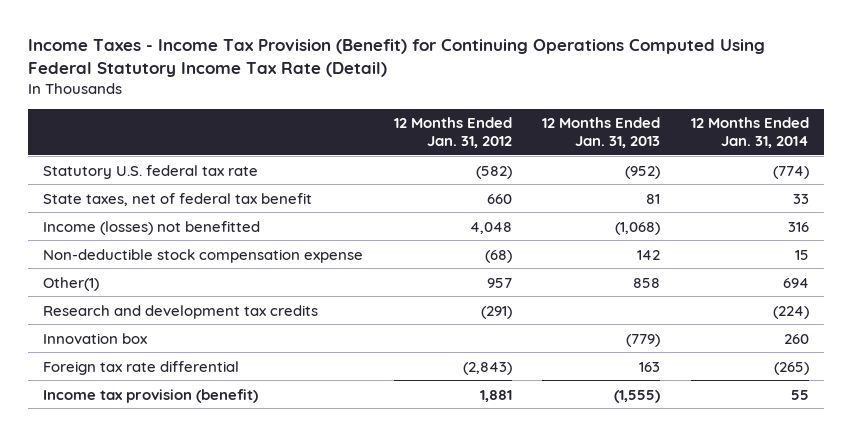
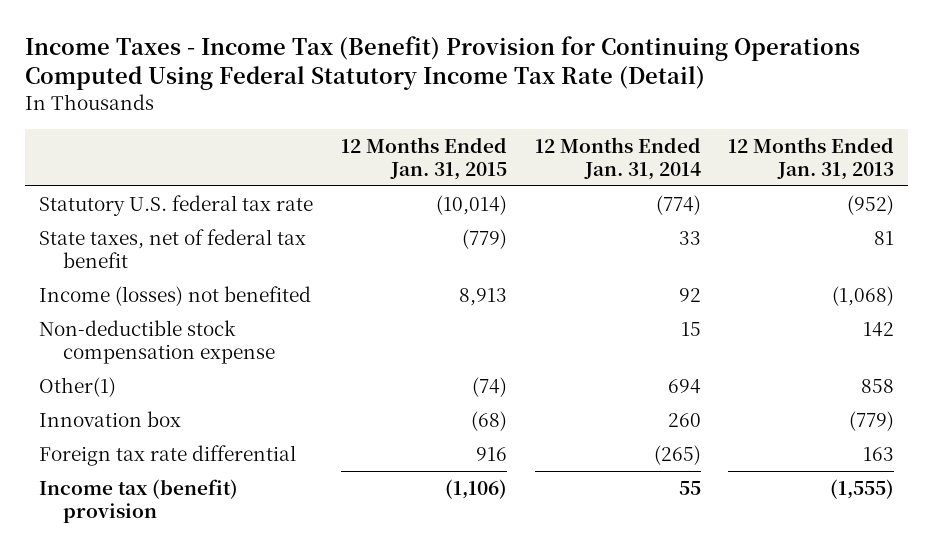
- Income Taxes - Income Tax Provision (Benefit) for Continuing Operations Computed Using Federal Statutory Income Tax Rate (Detail)
+ Income Taxes - Income Tax (Benefit) Provision for Continuing Operations Computed Using Federal Statutory Income Tax Rate (Detail)
- | 12 Months Ended Jan. 31, 2012 | 12 Months Ended Jan. 31, 2013 | 12 Months Ended Jan. 31, 2014
+ | 12 Months Ended Jan. 31, 2015 | 12 Months Ended Jan. 31, 2014 | 12 Months Ended Jan. 31, 2013
- Income (losses) not benefitted | 4,048 | (1,068) | 316
+ Income (losses) not benefited | 8,913 | 92 | (1,068)
- Research and development tax credits | (291) | | (224)
- Income tax provision (benefit) | 1,881 | (1,555) | 55
+ Income tax (benefit) provision | (1,106) | 55 | (1,555)

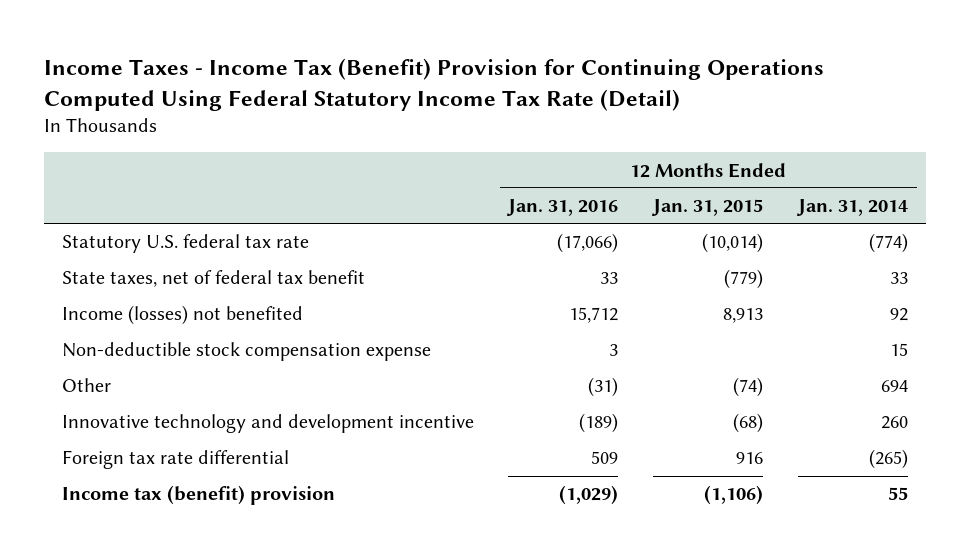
- | 12 Months Ended Jan. 31, 2015 | 12 Months Ended Jan. 31, 2014 | 12 Months Ended Jan. 31, 2013
+ | 12 Months Ended Jan. 31, 2016 | 12 Months Ended Jan. 31, 2015 | 12 Months Ended Jan. 31, 2014
- Other(1) | (74) | 694 | 858
- Innovation box | (68) | 260 | (779)
+ Other | (31) | (74) | 694
+ Innovative technology and development incentive | (189) | (68) | 260

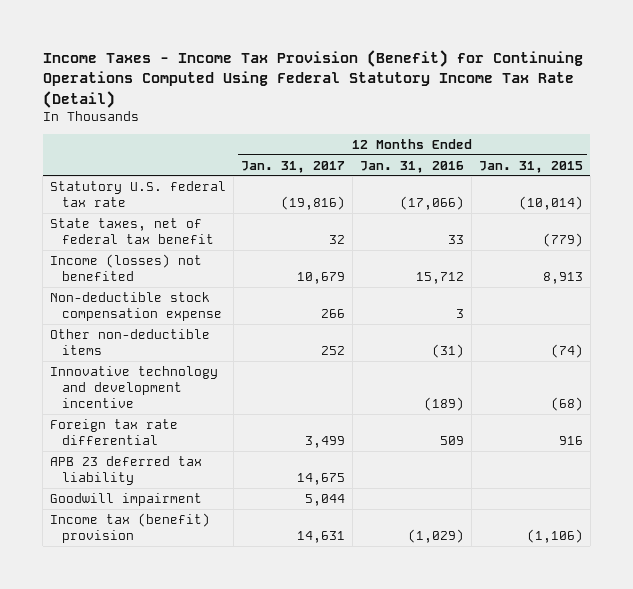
- Income Taxes - Income Tax (Benefit) Provision for Continuing Operations Computed Using Federal Statutory Income Tax Rate (Detail)
+ Income Taxes - Income Tax Provision (Benefit) for Continuing Operations Computed Using Federal Statutory Income Tax Rate (Detail)
- | 12 Months Ended Jan. 31, 2016 | 12 Months Ended Jan. 31, 2015 | 12 Months Ended Jan. 31, 2014
+ | 12 Months Ended Jan. 31, 2017 | 12 Months Ended Jan. 31, 2016 | 12 Months Ended Jan. 31, 2015
- Other | (31) | (74) | 694
+ Other non-deductible items | 252 | (31) | (74)
+ APB 23 deferred tax liability | 14,675 | |
+ Goodwill impairment | 5,044 | |

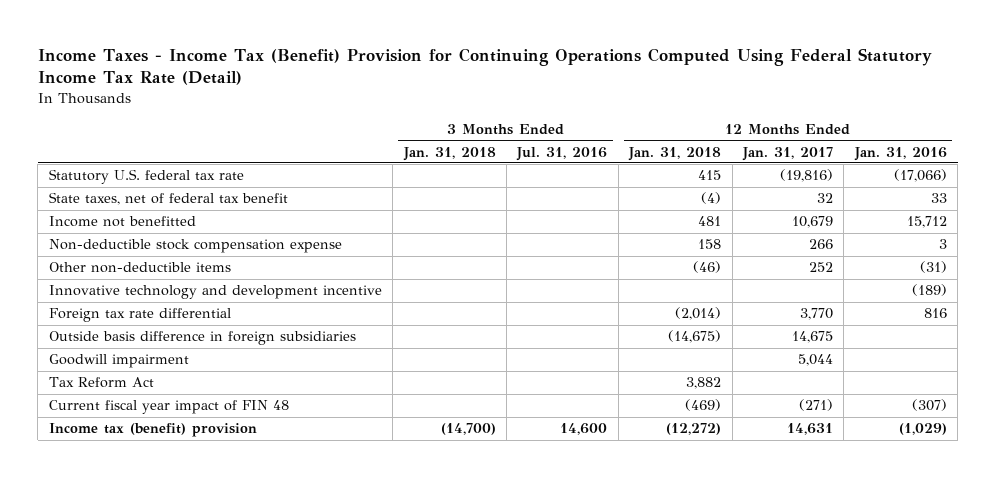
- Income Taxes - Income Tax Provision (Benefit) for Continuing Operations Computed Using Federal Statutory Income Tax Rate (Detail)
+ Income Taxes - Income Tax (Benefit) Provision for Continuing Operations Computed Using Federal Statutory Income Tax Rate (Detail)
- | 12 Months Ended Jan. 31, 2017 | 12 Months Ended Jan. 31, 2016 | 12 Months Ended Jan. 31, 2015
+ | 3 Months Ended Jan. 31, 2018 | 3 Months Ended Jul. 31, 2016 | 12 Months Ended Jan. 31, 2018 | 12 Months Ended Jan. 31, 2017 | 12 Months Ended Jan. 31, 2016
- Income (losses) not benefited | 10,679 | 15,712 | 8,913
+ Income not benefitted | | | 481 | 10,679 | 15,712
- Foreign tax rate differential | 3,499 | 509 | 916
- APB 23 deferred tax liability | 14,675 | |
+ Foreign tax rate differential | | | (2,014) | 3,770 | 816
+ Outside basis difference in foreign subsidiaries | | | (14,675) | 14,675 |
+ Tax Reform Act | | | 3,882 | |
+ Current fiscal year impact of FIN 48 | | | (469) | (271) | (307)

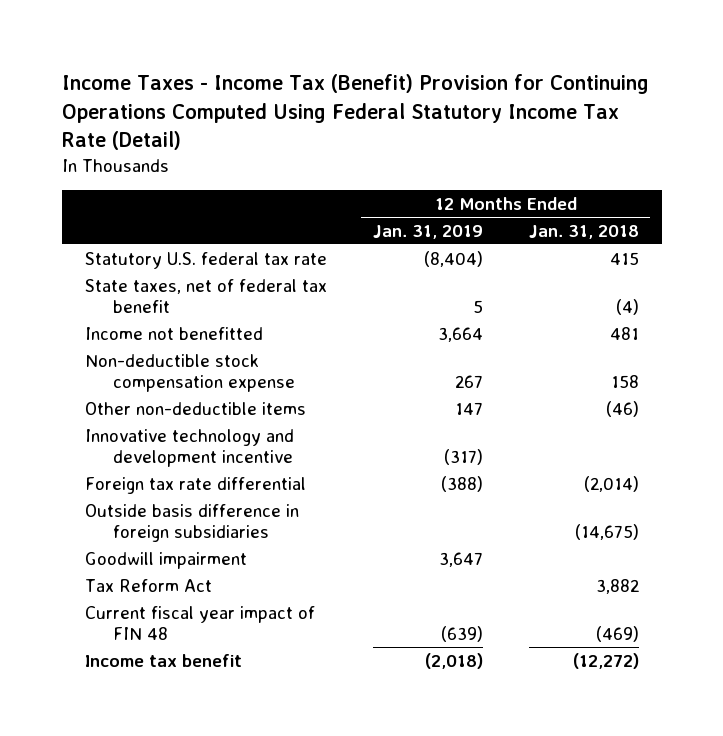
- | 3 Months Ended Jan. 31, 2018 | 3 Months Ended Jul. 31, 2016 | 12 Months Ended Jan. 31, 2018 | 12 Months Ended Jan. 31, 2017 | 12 Months Ended Jan. 31, 2016
+ | 12 Months Ended Jan. 31, 2019 | 12 Months Ended Jan. 31, 2018
- Income tax (benefit) provision | (14,700) | 14,600 | (12,272) | 14,631 | (1,029)
+ Income tax benefit | (2,018) | (12,272)

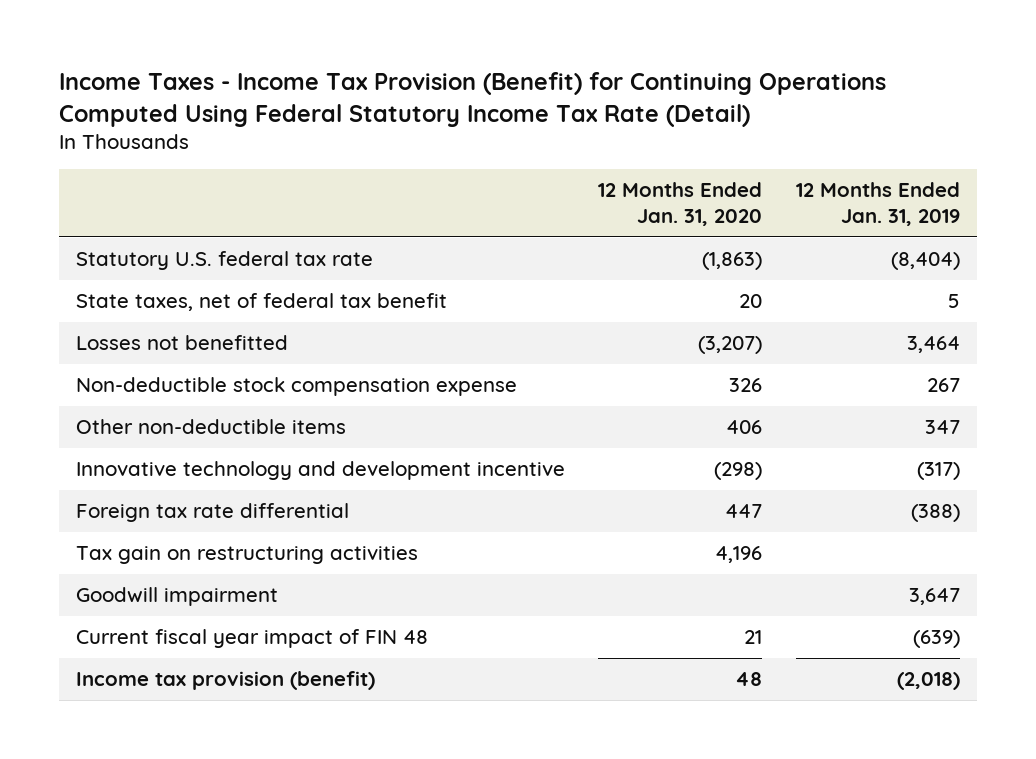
- Income Taxes - Income Tax (Benefit) Provision for Continuing Operations Computed Using Federal Statutory Income Tax Rate (Detail)
+ Income Taxes - Income Tax Provision (Benefit) for Continuing Operations Computed Using Federal Statutory Income Tax Rate (Detail)
- | 12 Months Ended Jan. 31, 2019 | 12 Months Ended Jan. 31, 2018
+ | 12 Months Ended Jan. 31, 2020 | 12 Months Ended Jan. 31, 2019
- Income not benefitted | 3,664 | 481
+ Losses not benefitted | (3,207) | 3,464
- Other non-deductible items | 147 | (46)
+ Other non-deductible items | 406 | 347
- Outside basis difference in foreign subsidiaries | | (14,675)
+ Tax gain on restructuring activities | 4,196 |
- Tax Reform Act | | 3,882
- Income tax benefit | (2,018) | (12,272)
+ Income tax provision (benefit) | 48 | (2,018)

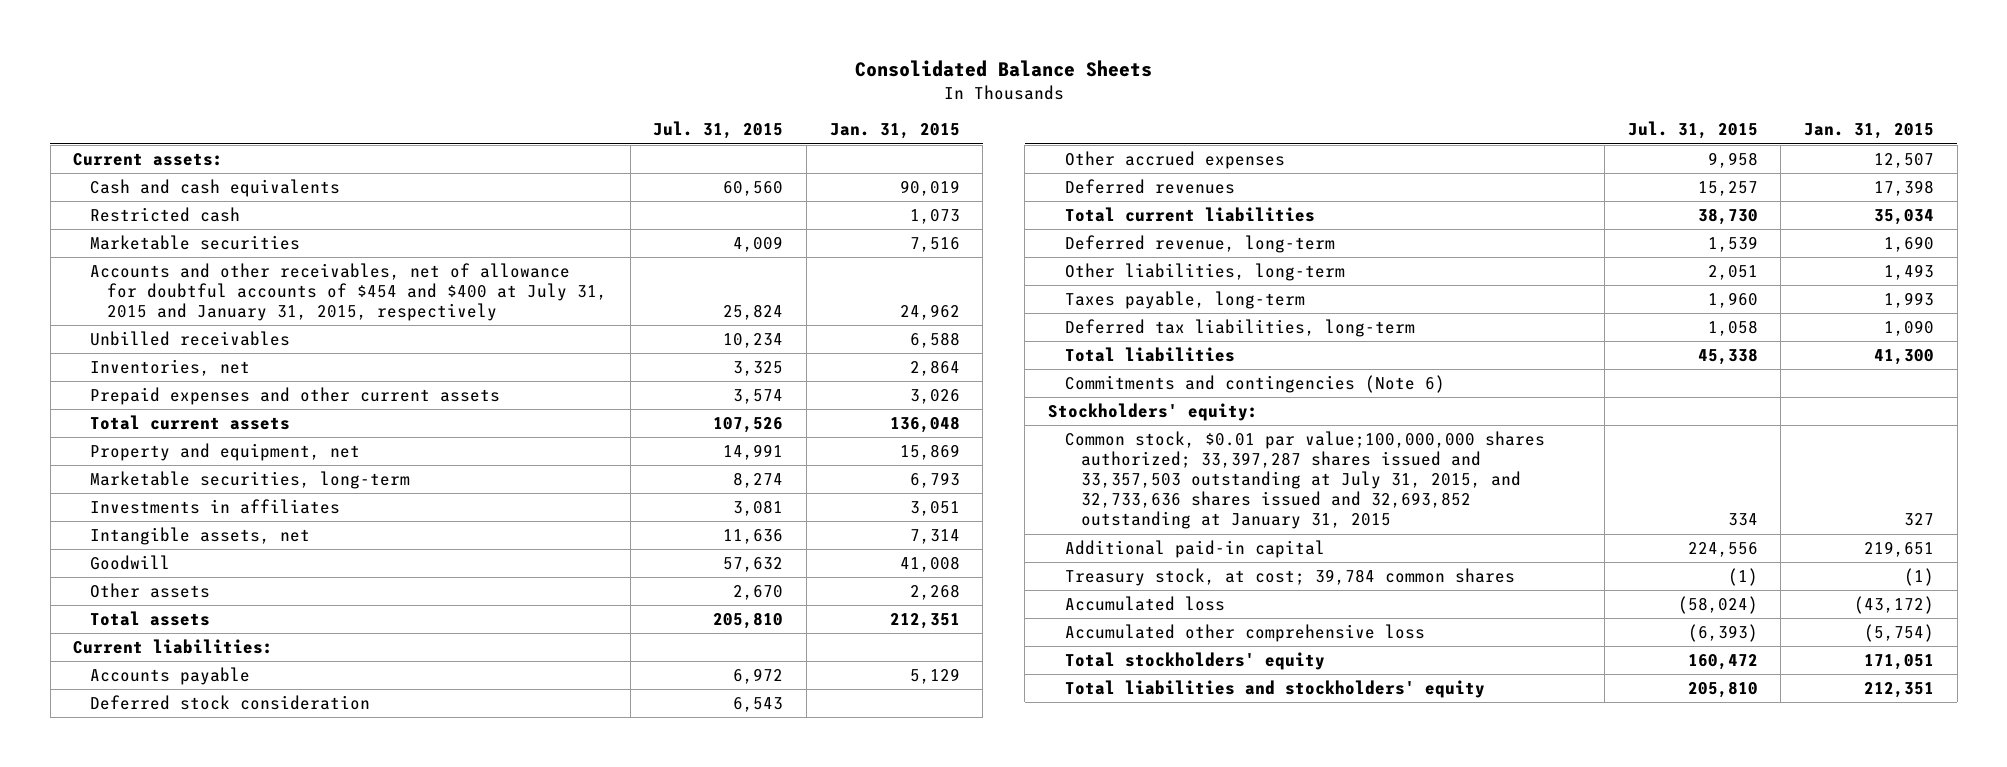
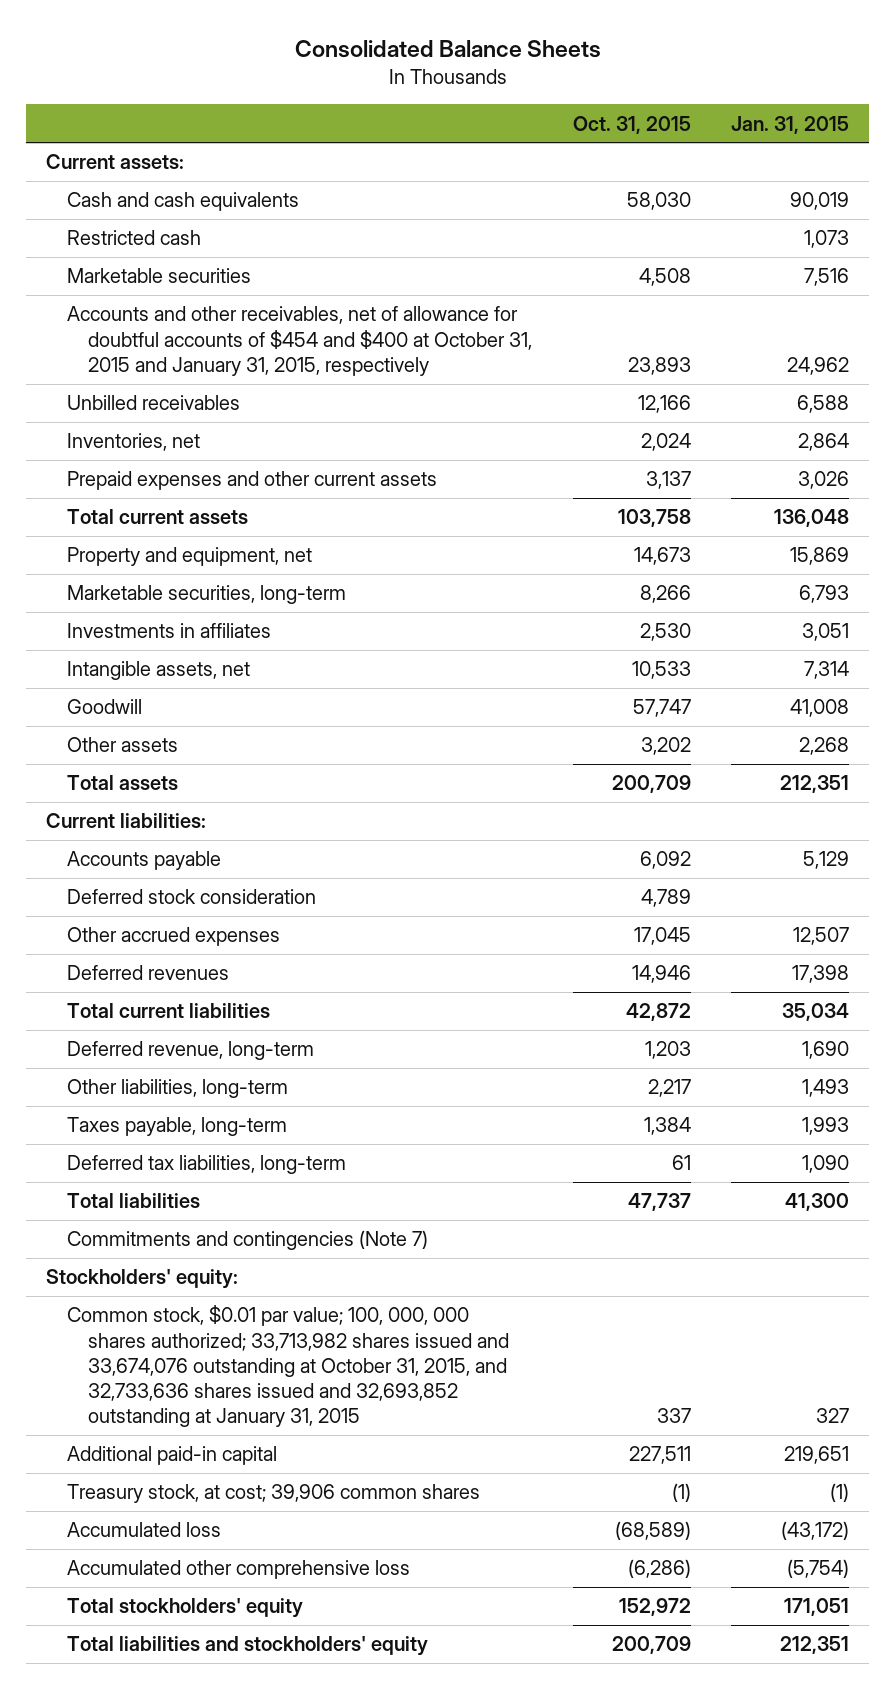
- | Jul. 31, 2015 | Jan. 31, 2015
+ | Oct. 31, 2015 | Jan. 31, 2015
- Accounts and other receivables, net of allowance for doubtful accounts of $454 and $400 at July 31, 2015 and January 31, 2015, respectively | 25,824 | 24,962
+ Accounts and other receivables, net of allowance for doubtful accounts of $454 and $400 at October 31, 2015 and January 31, 2015, respectively | 23,893 | 24,962
- Commitments and contingencies (Note 6)
+ Commitments and contingencies (Note 7)
- Common stock, $0.01 par value;100,000,000 shares authorized; 33,397,287 shares issued and 33,357,503 outstanding at July 31, 2015, and 32,733,636 shares issued and 32,693,852 outstanding at January 31, 2015 | 334 | 327
+ Common stock, $0.01 par value; 100, 000, 000 shares authorized; 33,713,982 shares issued and 33,674,076 outstanding at October 31, 2015, and 32,733,636 shares issued and 32,693,852 outstanding at January 31, 2015 | 337 | 327
- Treasury stock, at cost; 39,784 common shares | (1) | (1)
+ Treasury stock, at cost; 39,906 common shares | (1) | (1)

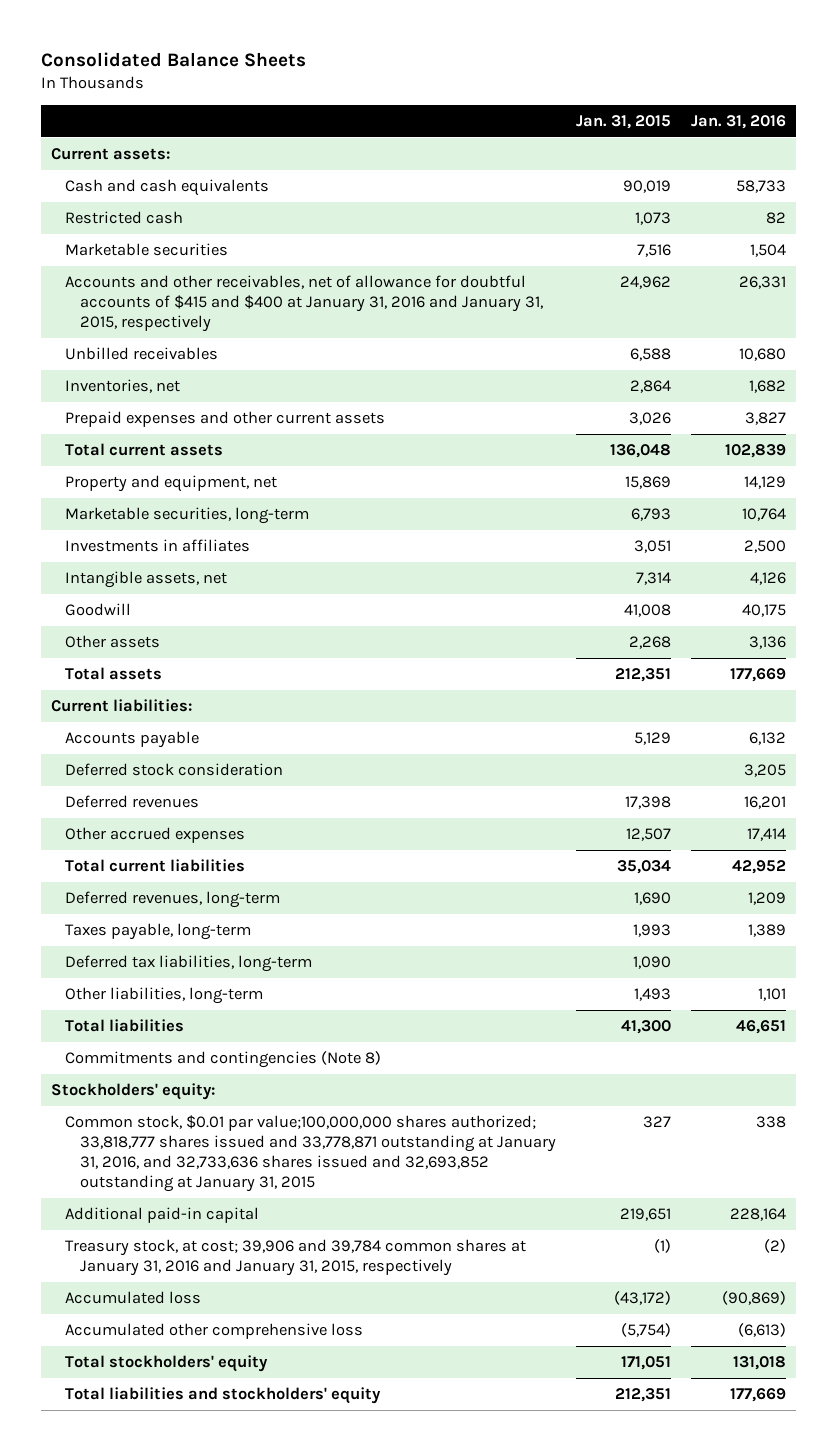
- | Oct. 31, 2015 | Jan. 31, 2015
+ | Jan. 31, 2015 | Jan. 31, 2016
- Accounts and other receivables, net of allowance for doubtful accounts of $454 and $400 at October 31, 2015 and January 31, 2015, respectively | 23,893 | 24,962
+ Accounts and other receivables, net of allowance for doubtful accounts of $415 and $400 at January 31, 2016 and January 31, 2015, respectively | 24,962 | 26,331
moved down: Other accrued expenses | 12,507 | 17,414
- Deferred revenue, long-term | 1,203 | 1,690
+ Deferred revenues, long-term | 1,690 | 1,209
moved down: Other liabilities, long-term | 1,493 | 1,101
- Commitments and contingencies (Note 7)
+ Commitments and contingencies (Note 8)
- Common stock, $0.01 par value; 100, 000, 000 shares authorized; 33,713,982 shares issued and 33,674,076 outstanding at October 31, 2015, and 32,733,636 shares issued and 32,693,852 outstanding at January 31, 2015 | 337 | 327
+ Common stock, $0.01 par value;100,000,000 shares authorized; 33,818,777 shares issued and 33,778,871 outstanding at January 31, 2016, and 32,733,636 shares issued and 32,693,852 outstanding at January 31, 2015 | 327 | 338
- Treasury stock, at cost; 39,906 common shares | (1) | (1)
+ Treasury stock, at cost; 39,906 and 39,784 common shares at January 31, 2016 and January 31, 2015, respectively | (1) | (2)

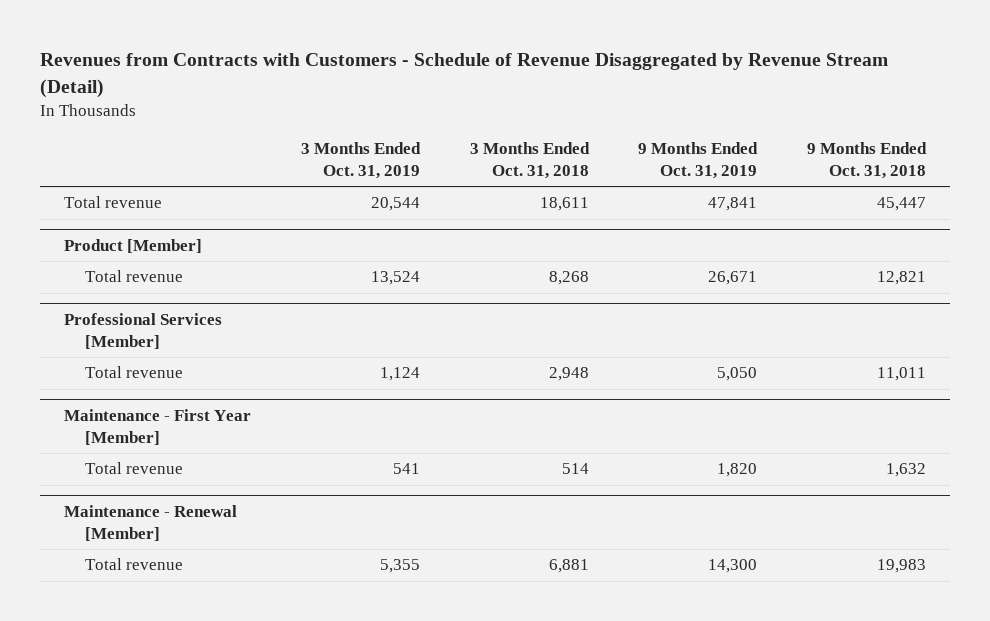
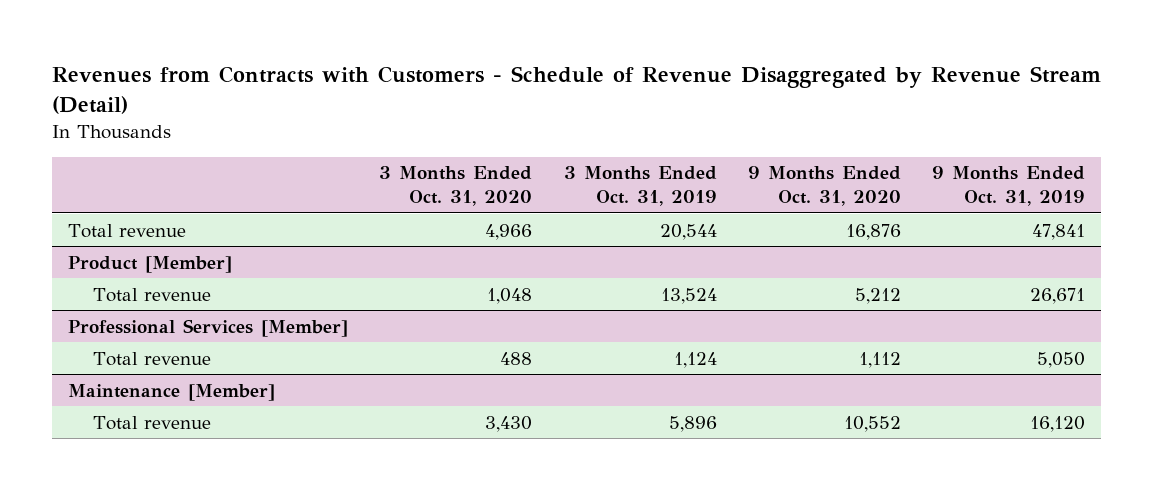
- | 3 Months Ended Oct. 31, 2019 | 3 Months Ended Oct. 31, 2018 | 9 Months Ended Oct. 31, 2019 | 9 Months Ended Oct. 31, 2018
+ | 3 Months Ended Oct. 31, 2020 | 3 Months Ended Oct. 31, 2019 | 9 Months Ended Oct. 31, 2020 | 9 Months Ended Oct. 31, 2019
- Maintenance - First Year [Member]
- Total revenue | 541 | 514 | 1,820 | 1,632
- Maintenance - Renewal [Member]
- Total revenue | 5,355 | 6,881 | 14,300 | 19,983
+ Maintenance [Member]
+ Total revenue | 3,430 | 5,896 | 10,552 | 16,120

